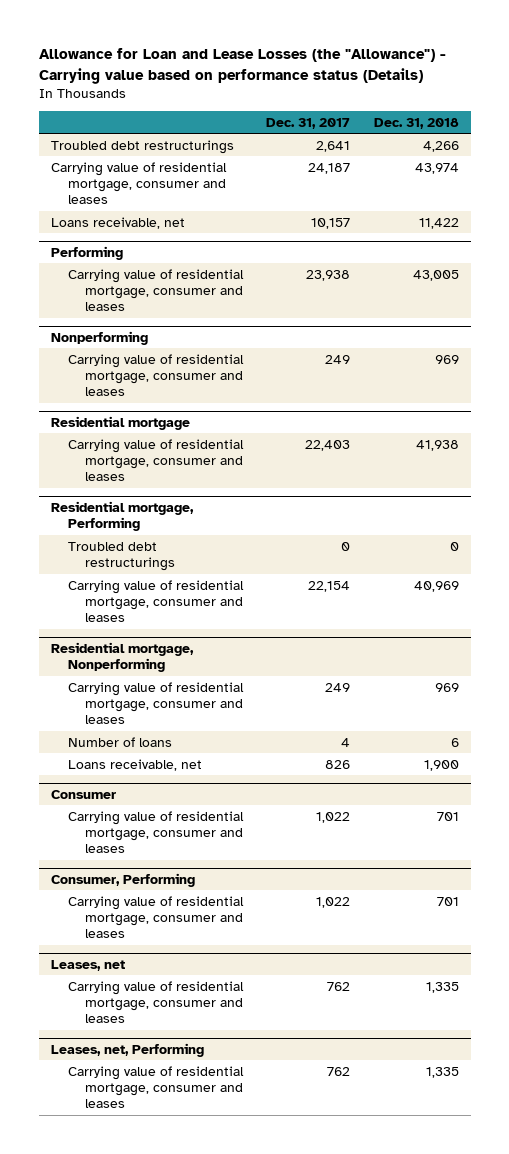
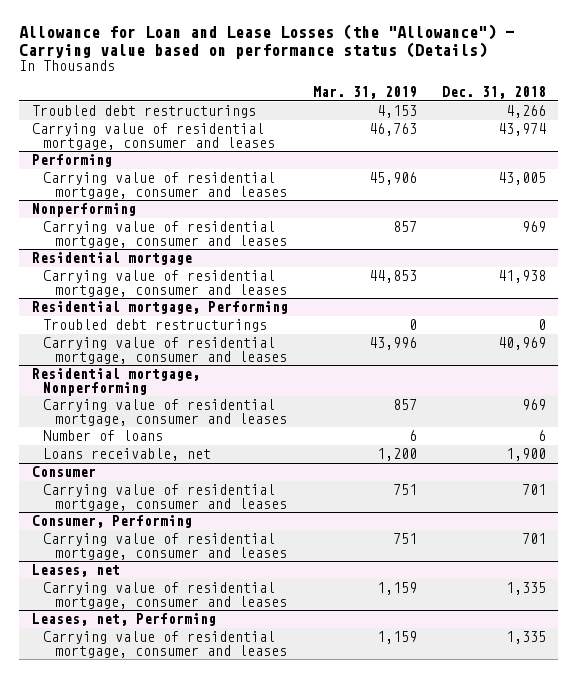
- | Dec. 31, 2017 | Dec. 31, 2018
+ | Mar. 31, 2019 | Dec. 31, 2018
- Loans receivable, net | 10,157 | 11,422

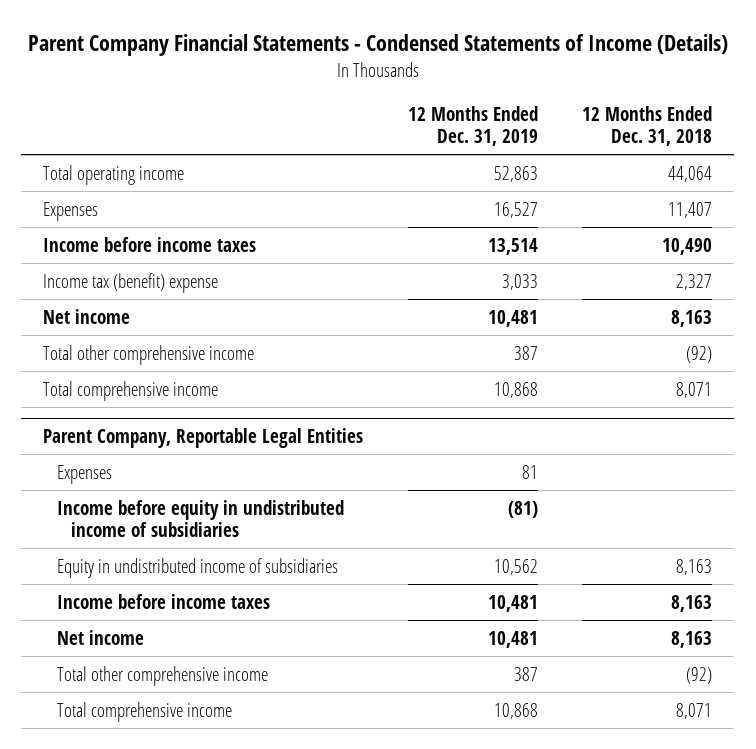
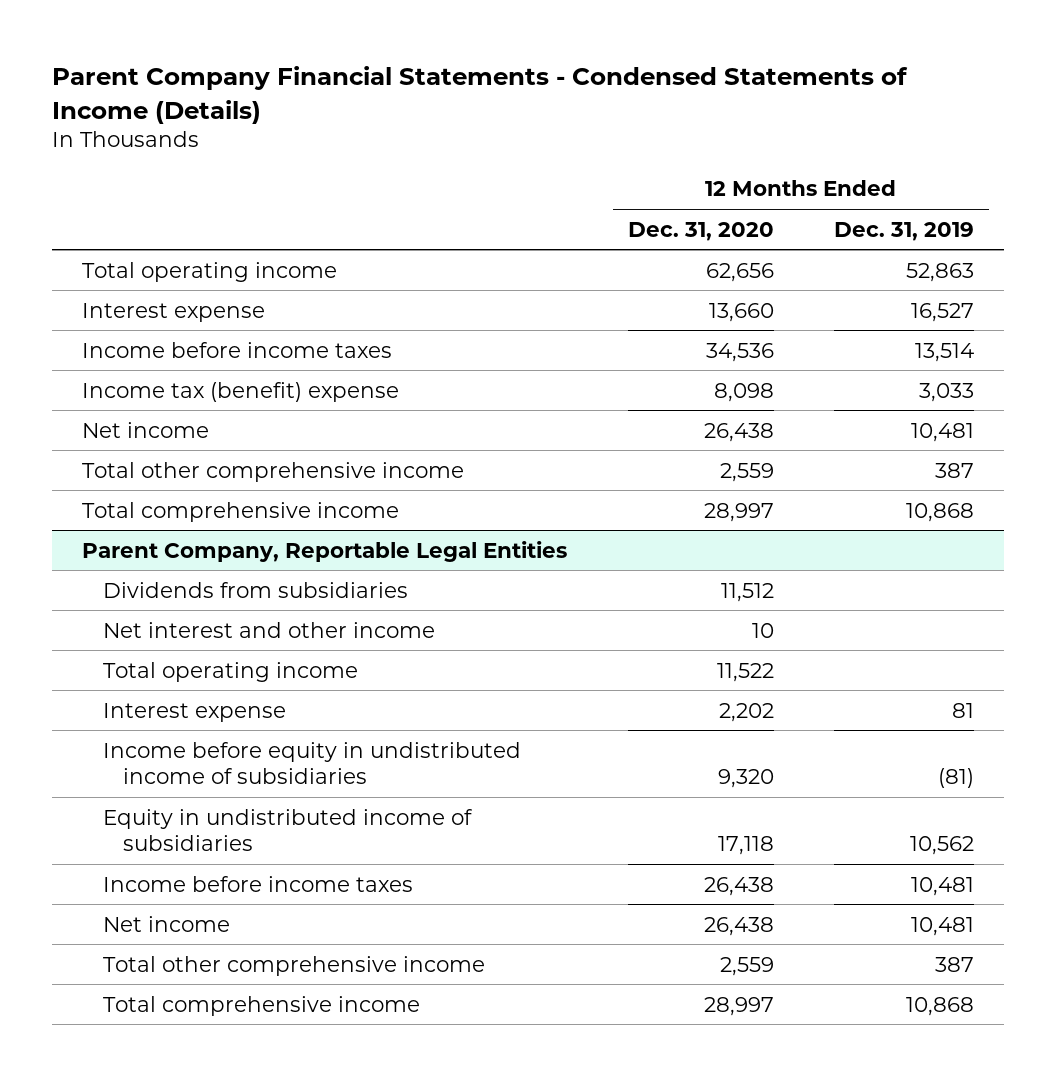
- | 12 Months Ended Dec. 31, 2019 | 12 Months Ended Dec. 31, 2018
+ | 12 Months Ended Dec. 31, 2020 | 12 Months Ended Dec. 31, 2019
- Expenses | 16,527 | 11,407
+ Interest expense | 13,660 | 16,527
@ Parent Company, Reportable Legal Entities
- Expenses | 81 |
+ Dividends from subsidiaries | 11,512 |
+ Net interest and other income | 10 |
+ Total operating income | 11,522 |
+ Interest expense | 2,202 | 81

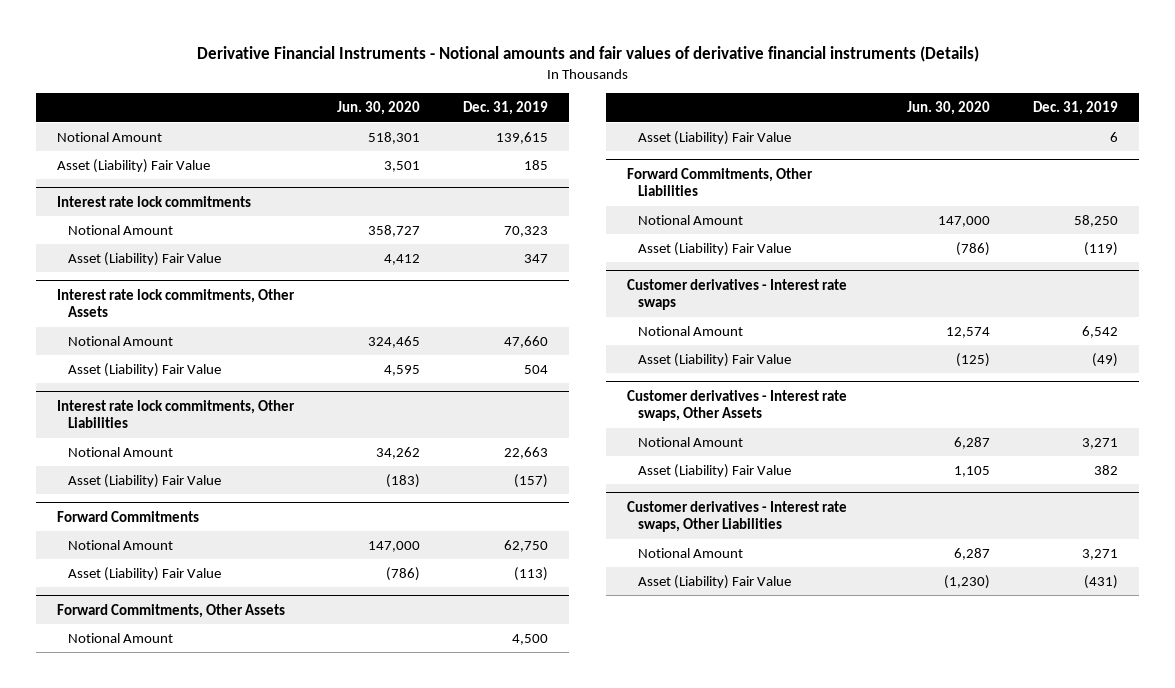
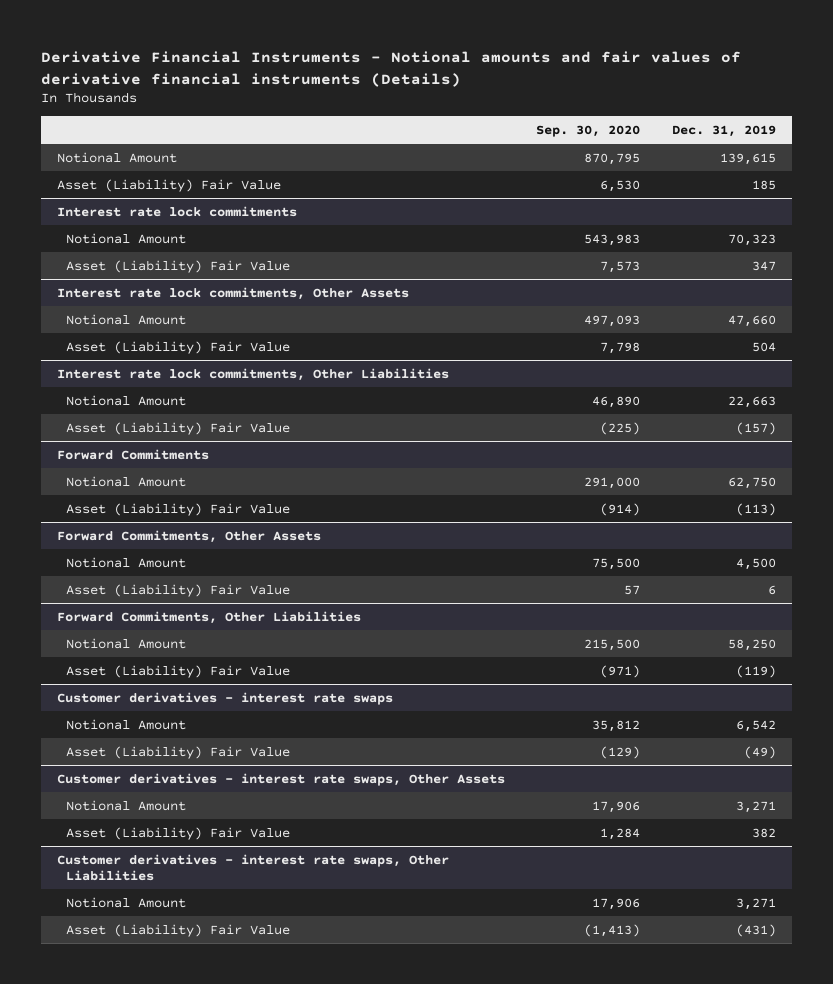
- | Jun. 30, 2020 | Dec. 31, 2019
+ | Sep. 30, 2020 | Dec. 31, 2019
- Customer derivatives - Interest rate swaps
+ Customer derivatives - interest rate swaps
- Customer derivatives - Interest rate swaps, Other Assets
+ Customer derivatives - interest rate swaps, Other Assets
- Customer derivatives - Interest rate swaps, Other Liabilities
+ Customer derivatives - interest rate swaps, Other Liabilities

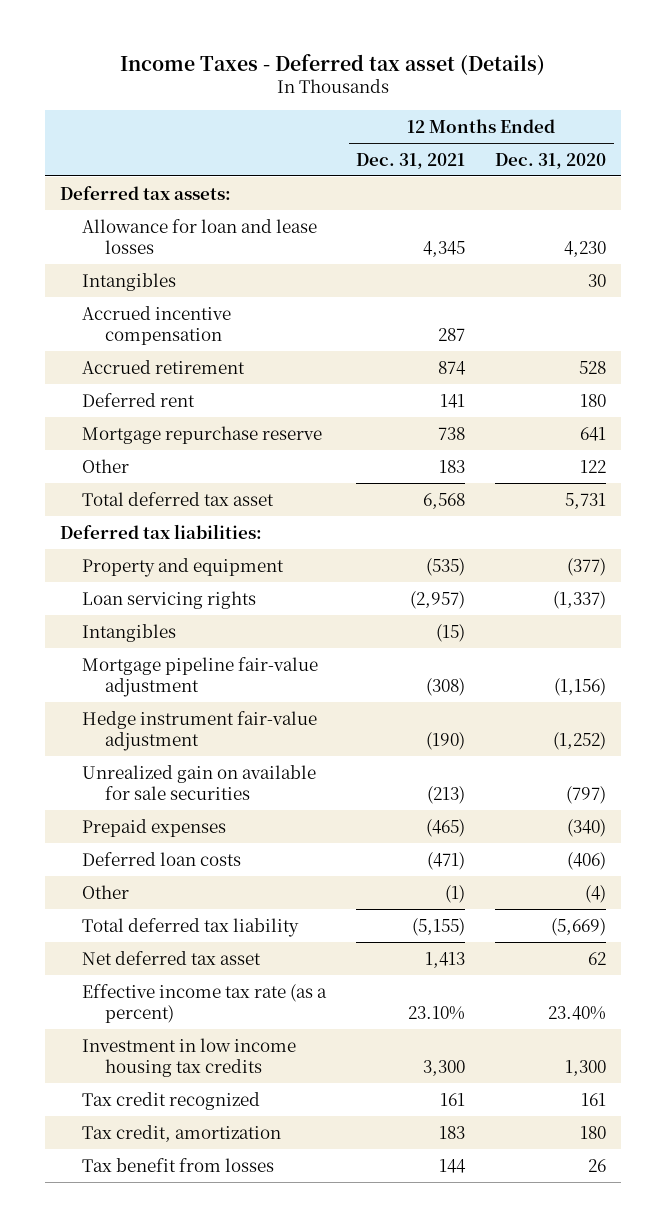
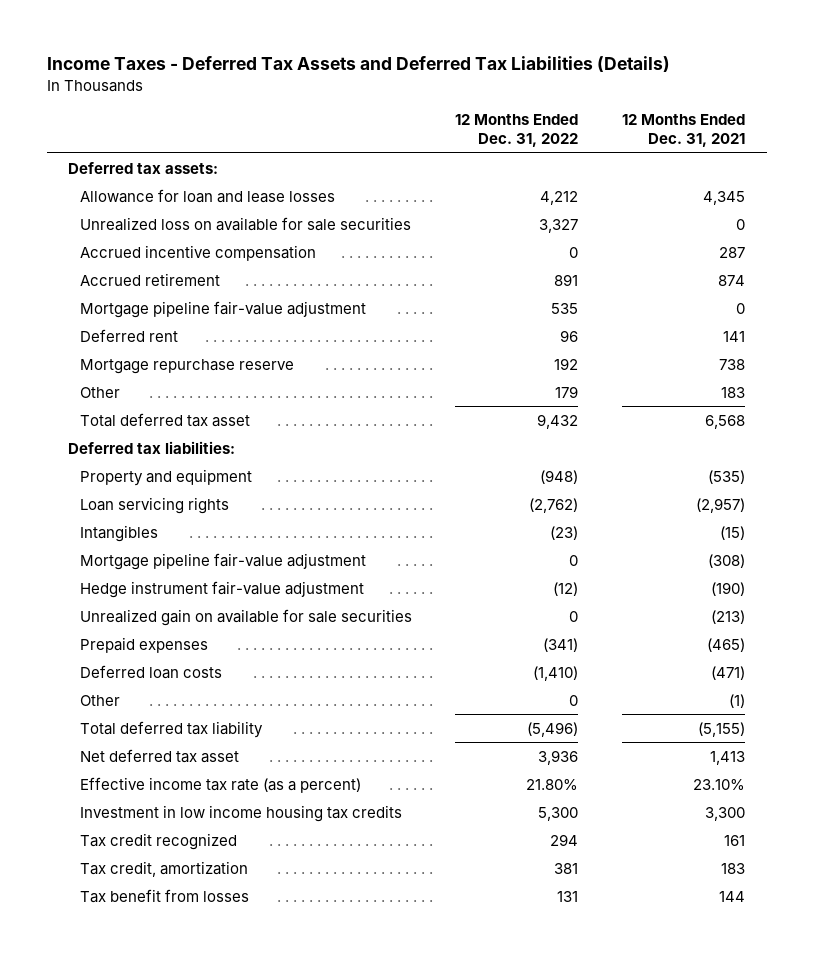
- Income Taxes - Deferred tax asset (Details)
+ Income Taxes - Deferred Tax Assets and Deferred Tax Liabilities (Details)
- | 12 Months Ended Dec. 31, 2021 | 12 Months Ended Dec. 31, 2020
+ | 12 Months Ended Dec. 31, 2022 | 12 Months Ended Dec. 31, 2021
- Intangibles | | 30
+ Unrealized loss on available for sale securities | 3,327 | 0
+ Mortgage pipeline fair-value adjustment | 535 | 0

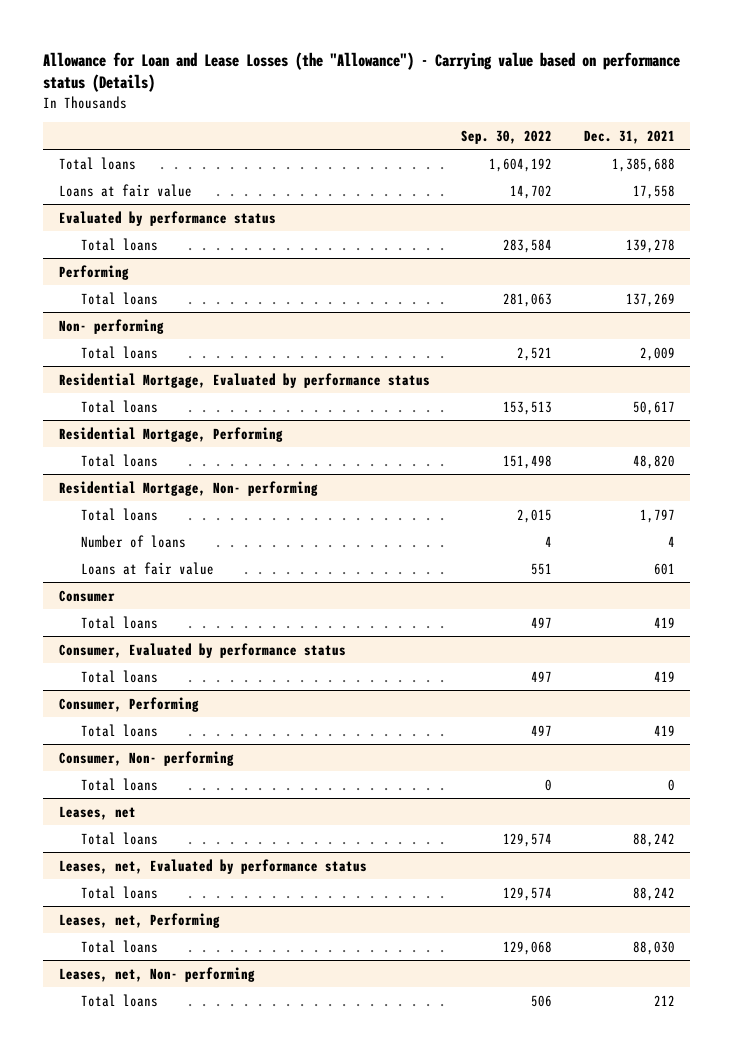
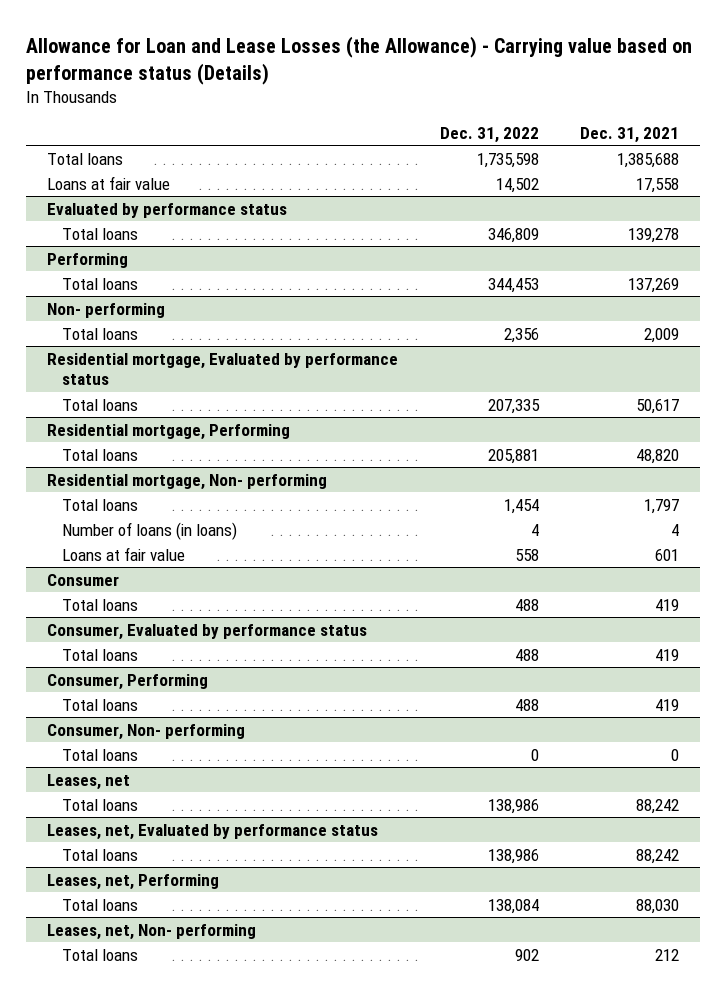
- Allowance for Loan and Lease Losses (the "Allowance") - Carrying value based on performance status (Details)
+ Allowance for Loan and Lease Losses (the Allowance) - Carrying value based on performance status (Details)
- | Sep. 30, 2022 | Dec. 31, 2021
+ | Dec. 31, 2022 | Dec. 31, 2021
- Residential Mortgage, Evaluated by performance status
+ Residential mortgage, Evaluated by performance status
- Residential Mortgage, Performing
+ Residential mortgage, Performing
- Residential Mortgage, Non- performing
+ Residential mortgage, Non- performing
- Number of loans | 4 | 4
+ Number of loans (in loans) | 4 | 4

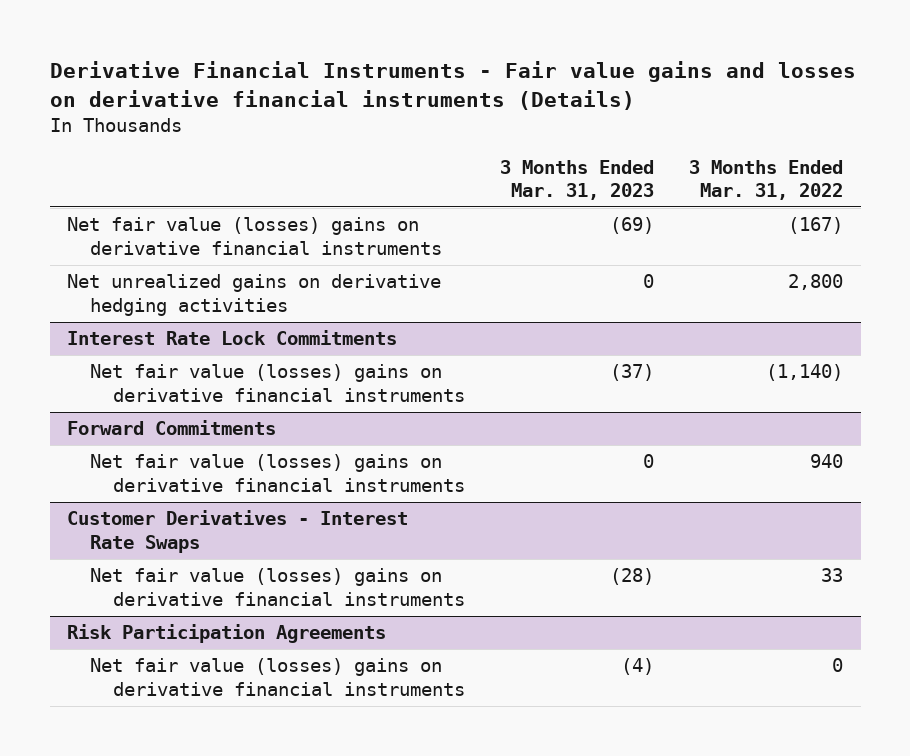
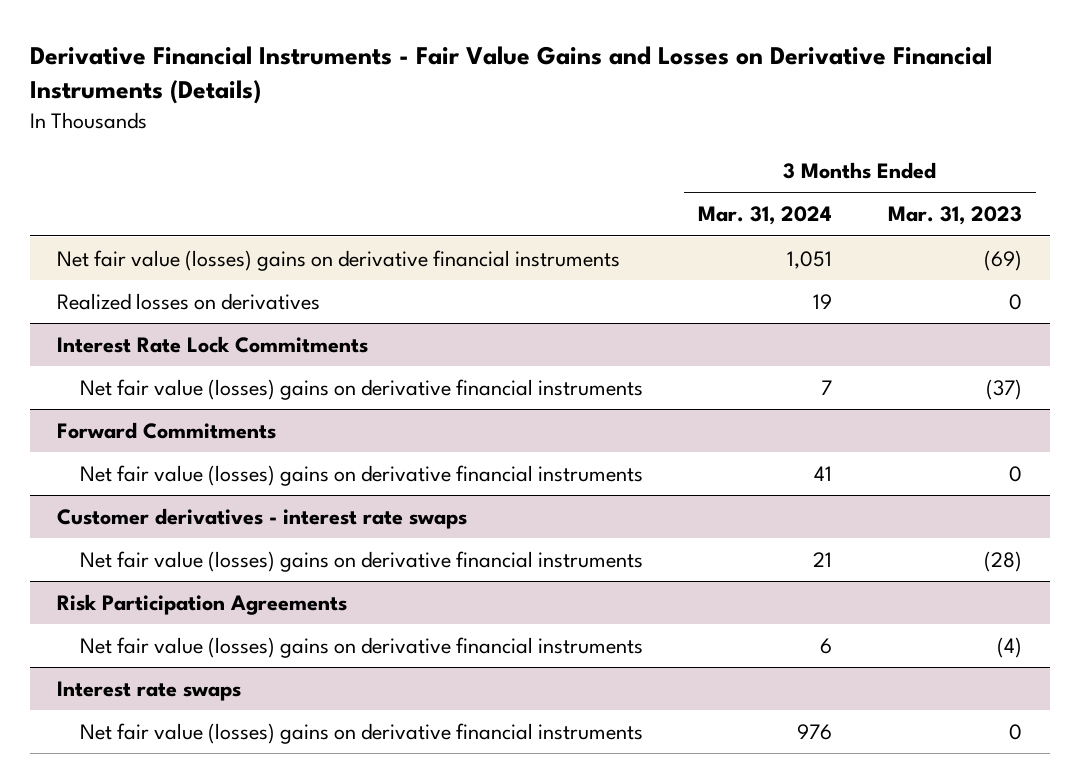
- Derivative Financial Instruments - Fair value gains and losses on derivative financial instruments (Details)
+ Derivative Financial Instruments - Fair Value Gains and Losses on Derivative Financial Instruments (Details)
- | 3 Months Ended Mar. 31, 2023 | 3 Months Ended Mar. 31, 2022
+ | 3 Months Ended Mar. 31, 2024 | 3 Months Ended Mar. 31, 2023
- Net unrealized gains on derivative hedging activities | 0 | 2,800
+ Realized losses on derivatives | 19 | 0
- Customer Derivatives - Interest Rate Swaps
+ Customer derivatives - interest rate swaps
+ Interest rate swaps
+ Net fair value (losses) gains on derivative financial instruments | 976 | 0

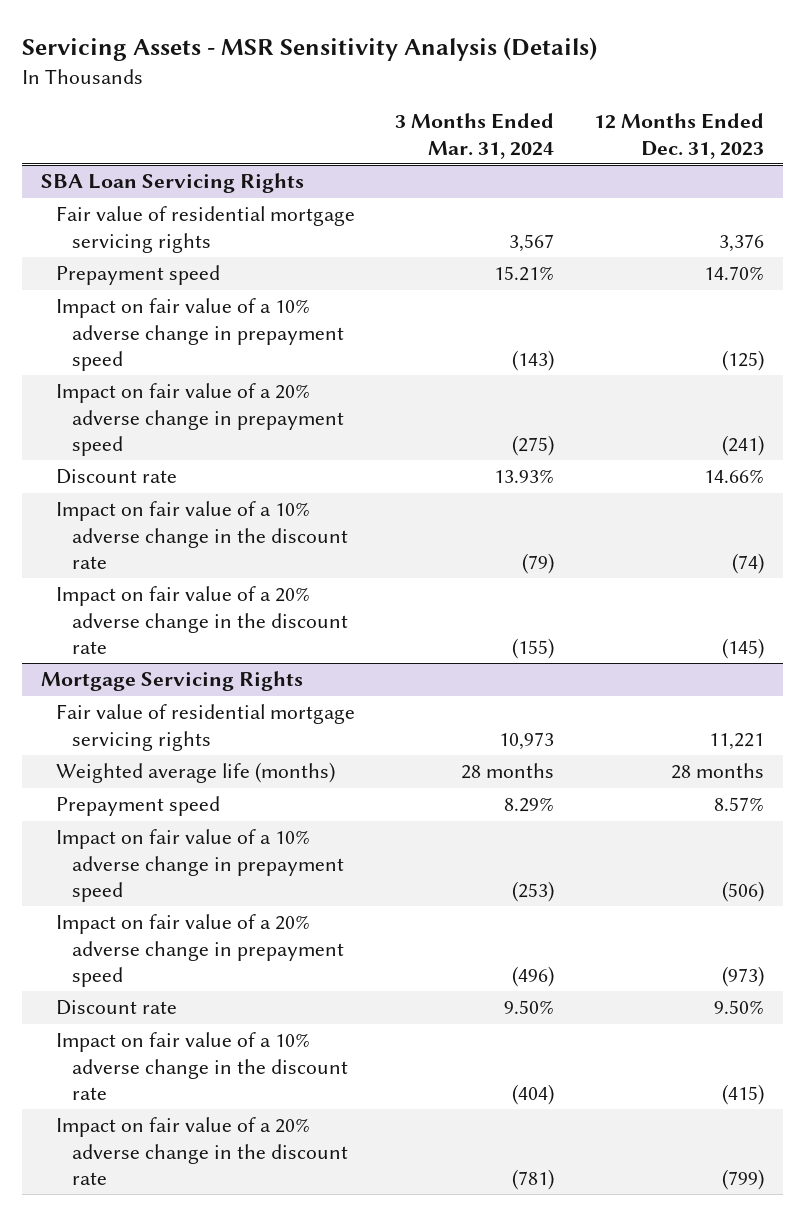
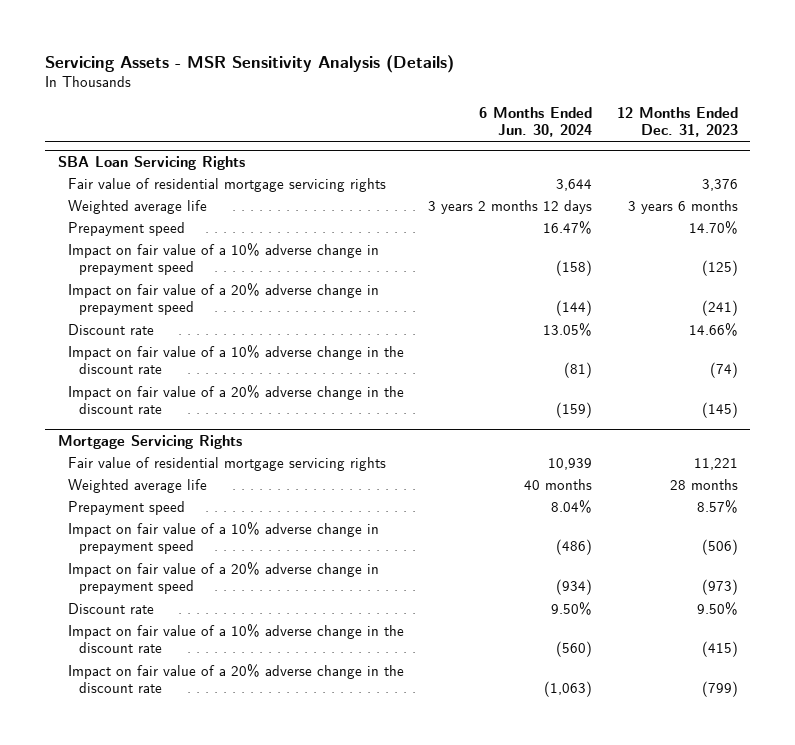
- | 3 Months Ended Mar. 31, 2024 | 12 Months Ended Dec. 31, 2023
+ | 6 Months Ended Jun. 30, 2024 | 12 Months Ended Dec. 31, 2023
@ SBA Loan Servicing Rights
+ Weighted average life | 3 years 2 months 12 days | 3 years 6 months
@ Mortgage Servicing Rights
- Weighted average life (months) | 28 months | 28 months
+ Weighted average life | 40 months | 28 months

